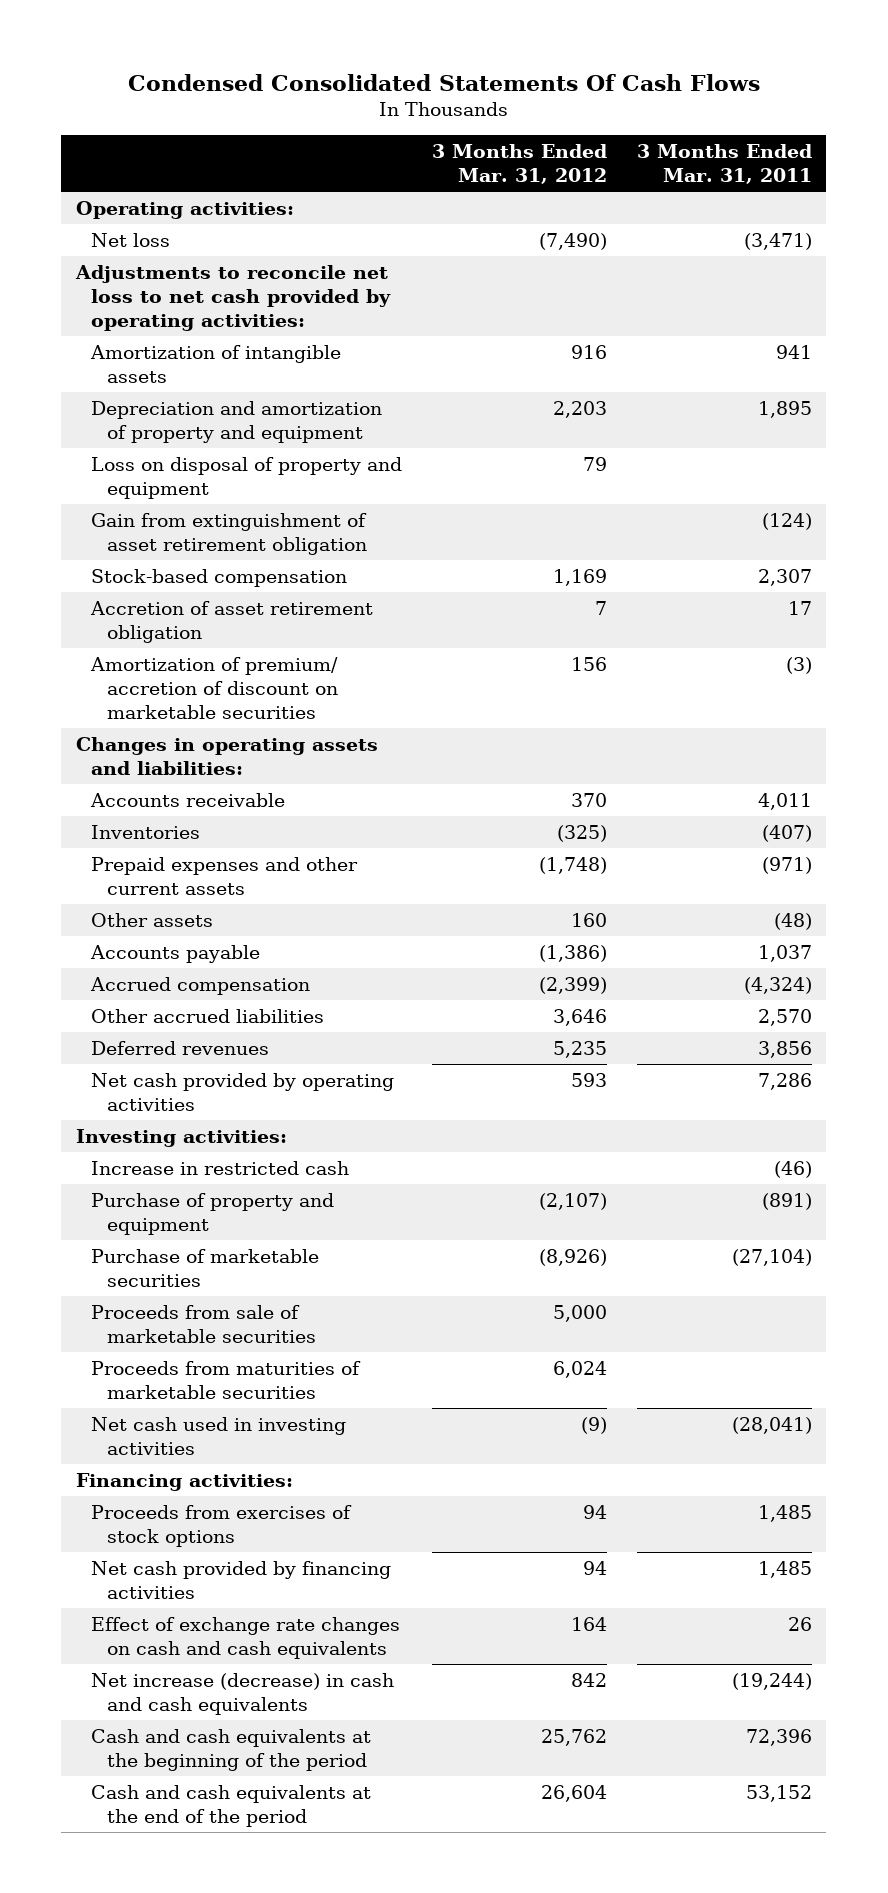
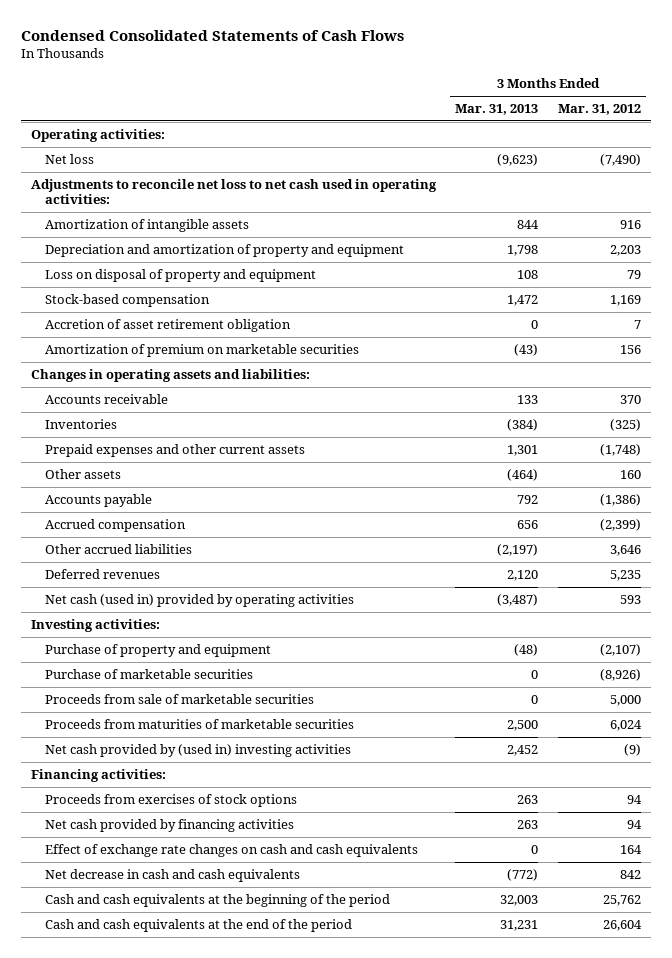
- Condensed Consolidated Statements Of Cash Flows
+ Condensed Consolidated Statements of Cash Flows
- | 3 Months Ended Mar. 31, 2012 | 3 Months Ended Mar. 31, 2011
+ | 3 Months Ended Mar. 31, 2013 | 3 Months Ended Mar. 31, 2012
- Adjustments to reconcile net loss to net cash provided by operating activities:
+ Adjustments to reconcile net loss to net cash used in operating activities:
- Gain from extinguishment of asset retirement obligation | | (124)
- Amortization of premium/ accretion of discount on marketable securities | 156 | (3)
+ Amortization of premium on marketable securities | (43) | 156
- Net cash provided by operating activities | 593 | 7,286
+ Net cash (used in) provided by operating activities | (3,487) | 593
- Increase in restricted cash | | (46)
- Net cash used in investing activities | (9) | (28,041)
+ Net cash provided by (used in) investing activities | 2,452 | (9)
- Net increase (decrease) in cash and cash equivalents | 842 | (19,244)
+ Net decrease in cash and cash equivalents | (772) | 842

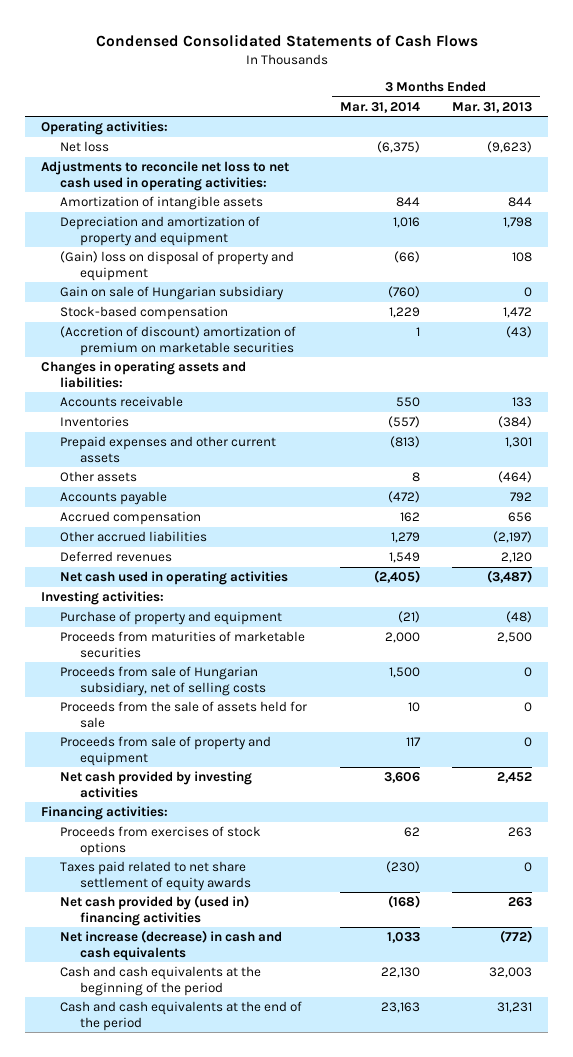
- | 3 Months Ended Mar. 31, 2013 | 3 Months Ended Mar. 31, 2012
+ | 3 Months Ended Mar. 31, 2014 | 3 Months Ended Mar. 31, 2013
- Loss on disposal of property and equipment | 108 | 79
+ (Gain) loss on disposal of property and equipment | (66) | 108
+ Gain on sale of Hungarian subsidiary | (760) | 0
- Accretion of asset retirement obligation | 0 | 7
- Amortization of premium on marketable securities | (43) | 156
+ (Accretion of discount) amortization of premium on marketable securities | 1 | (43)
- Net cash (used in) provided by operating activities | (3,487) | 593
+ Net cash used in operating activities | (2,405) | (3,487)
- Purchase of marketable securities | 0 | (8,926)
- Proceeds from sale of marketable securities | 0 | 5,000
- Net cash provided by (used in) investing activities | 2,452 | (9)
+ Proceeds from sale of Hungarian subsidiary, net of selling costs | 1,500 | 0
+ Proceeds from the sale of assets held for sale | 10 | 0
+ Proceeds from sale of property and equipment | 117 | 0
+ Net cash provided by investing activities | 3,606 | 2,452
- Net cash provided by financing activities | 263 | 94
- Effect of exchange rate changes on cash and cash equivalents | 0 | 164
- Net decrease in cash and cash equivalents | (772) | 842
+ Taxes paid related to net share settlement of equity awards | (230) | 0
+ Net cash provided by (used in) financing activities | (168) | 263
+ Net increase (decrease) in cash and cash equivalents | 1,033 | (772)

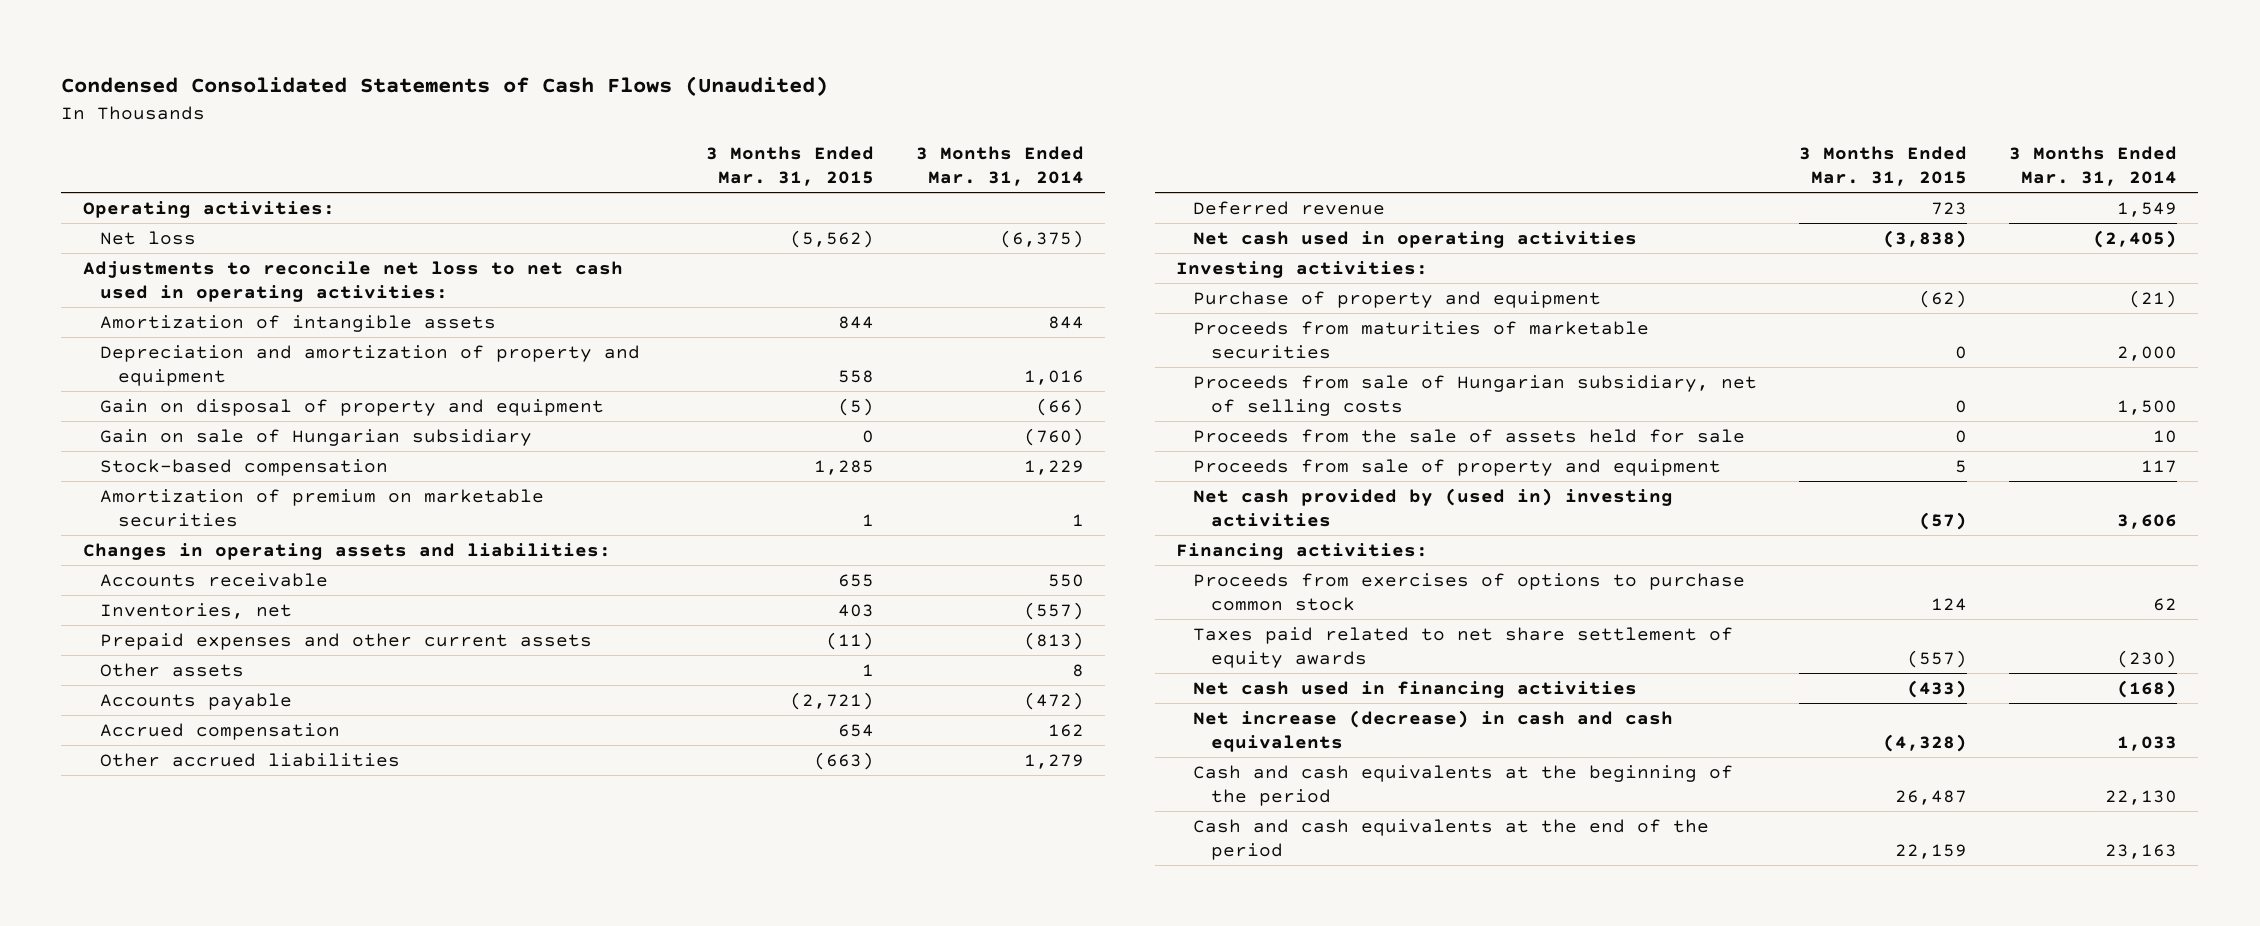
- Condensed Consolidated Statements of Cash Flows
+ Condensed Consolidated Statements of Cash Flows (Unaudited)
- | 3 Months Ended Mar. 31, 2014 | 3 Months Ended Mar. 31, 2013
+ | 3 Months Ended Mar. 31, 2015 | 3 Months Ended Mar. 31, 2014
- (Gain) loss on disposal of property and equipment | (66) | 108
+ Gain on disposal of property and equipment | (5) | (66)
- (Accretion of discount) amortization of premium on marketable securities | 1 | (43)
+ Amortization of premium on marketable securities | 1 | 1
- Inventories | (557) | (384)
+ Inventories, net | 403 | (557)
- Deferred revenues | 1,549 | 2,120
+ Deferred revenue | 723 | 1,549
- Net cash provided by investing activities | 3,606 | 2,452
+ Net cash provided by (used in) investing activities | (57) | 3,606
- Proceeds from exercises of stock options | 62 | 263
+ Proceeds from exercises of options to purchase common stock | 124 | 62
- Net cash provided by (used in) financing activities | (168) | 263
+ Net cash used in financing activities | (433) | (168)

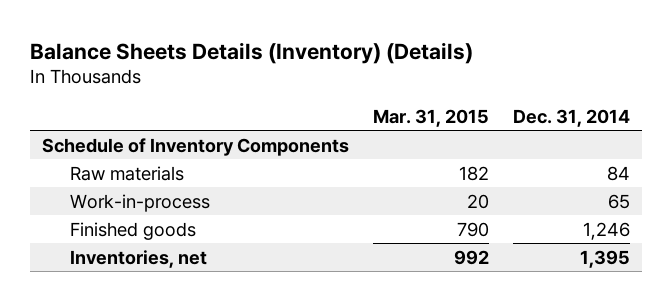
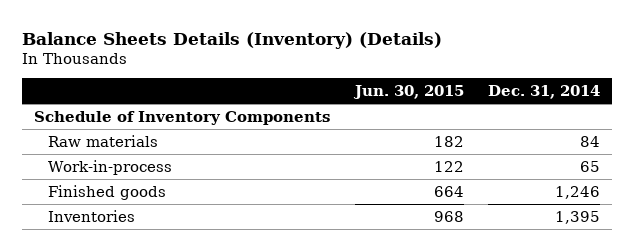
- | Mar. 31, 2015 | Dec. 31, 2014
+ | Jun. 30, 2015 | Dec. 31, 2014
- Inventories, net | 992 | 1,395
+ Inventories | 968 | 1,395

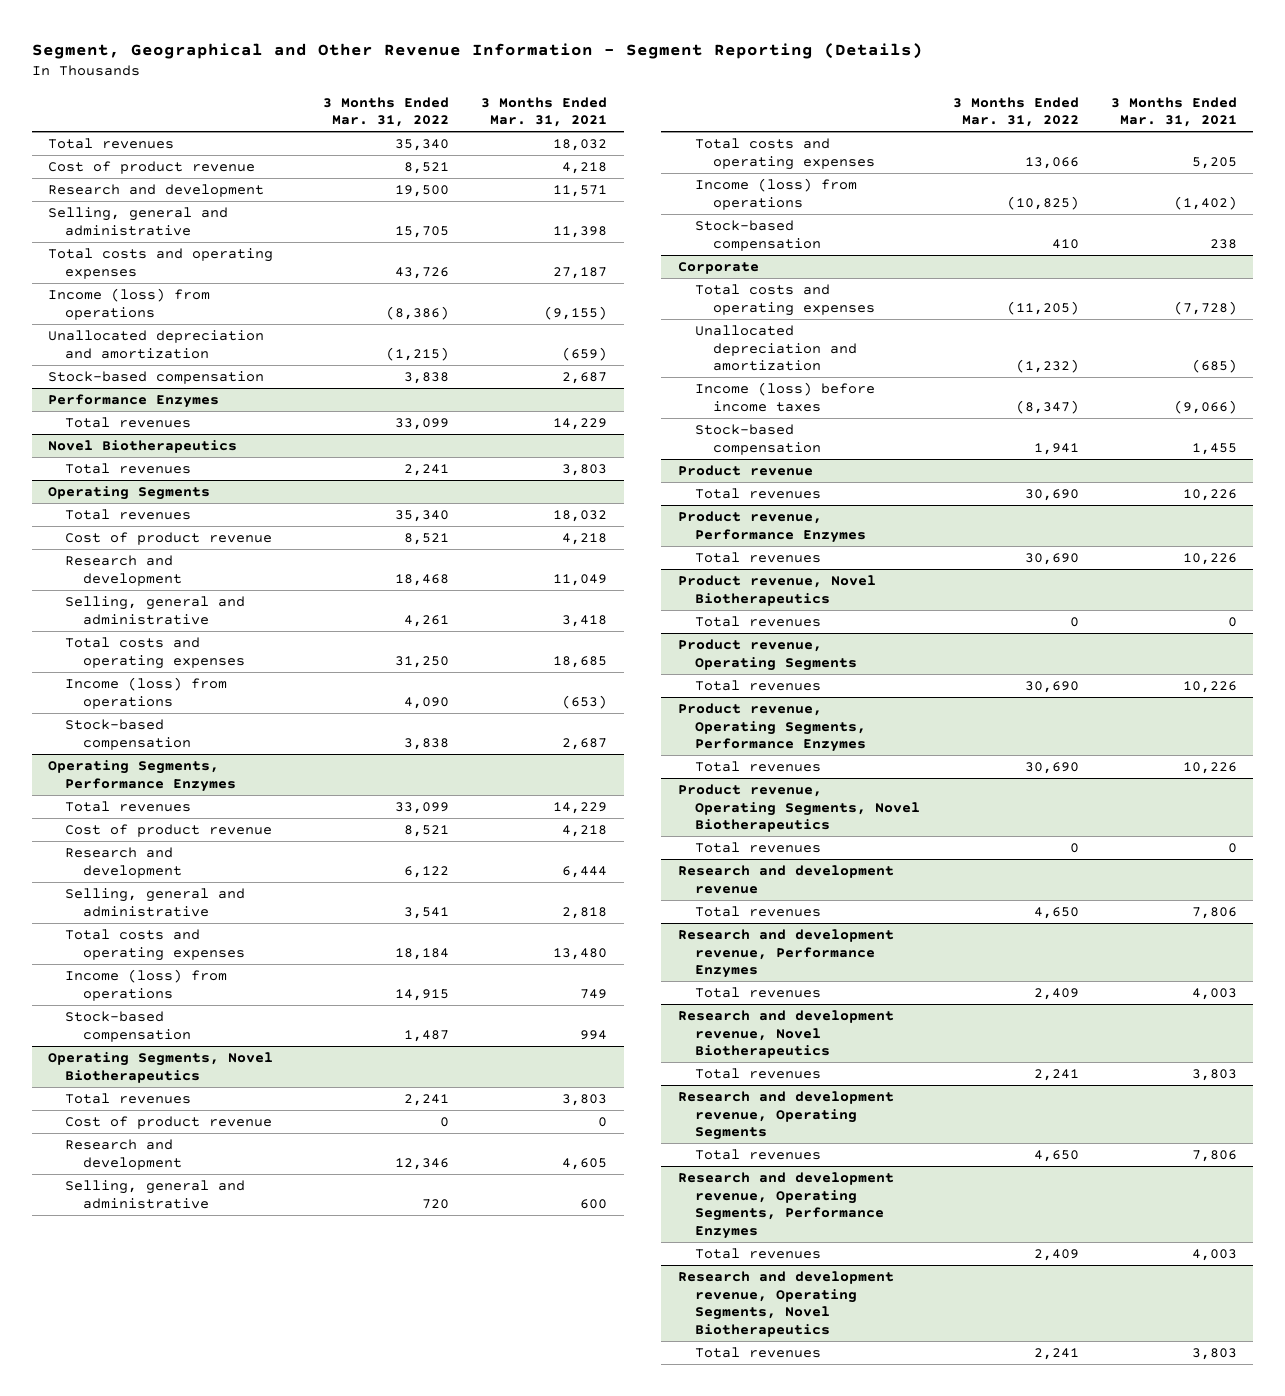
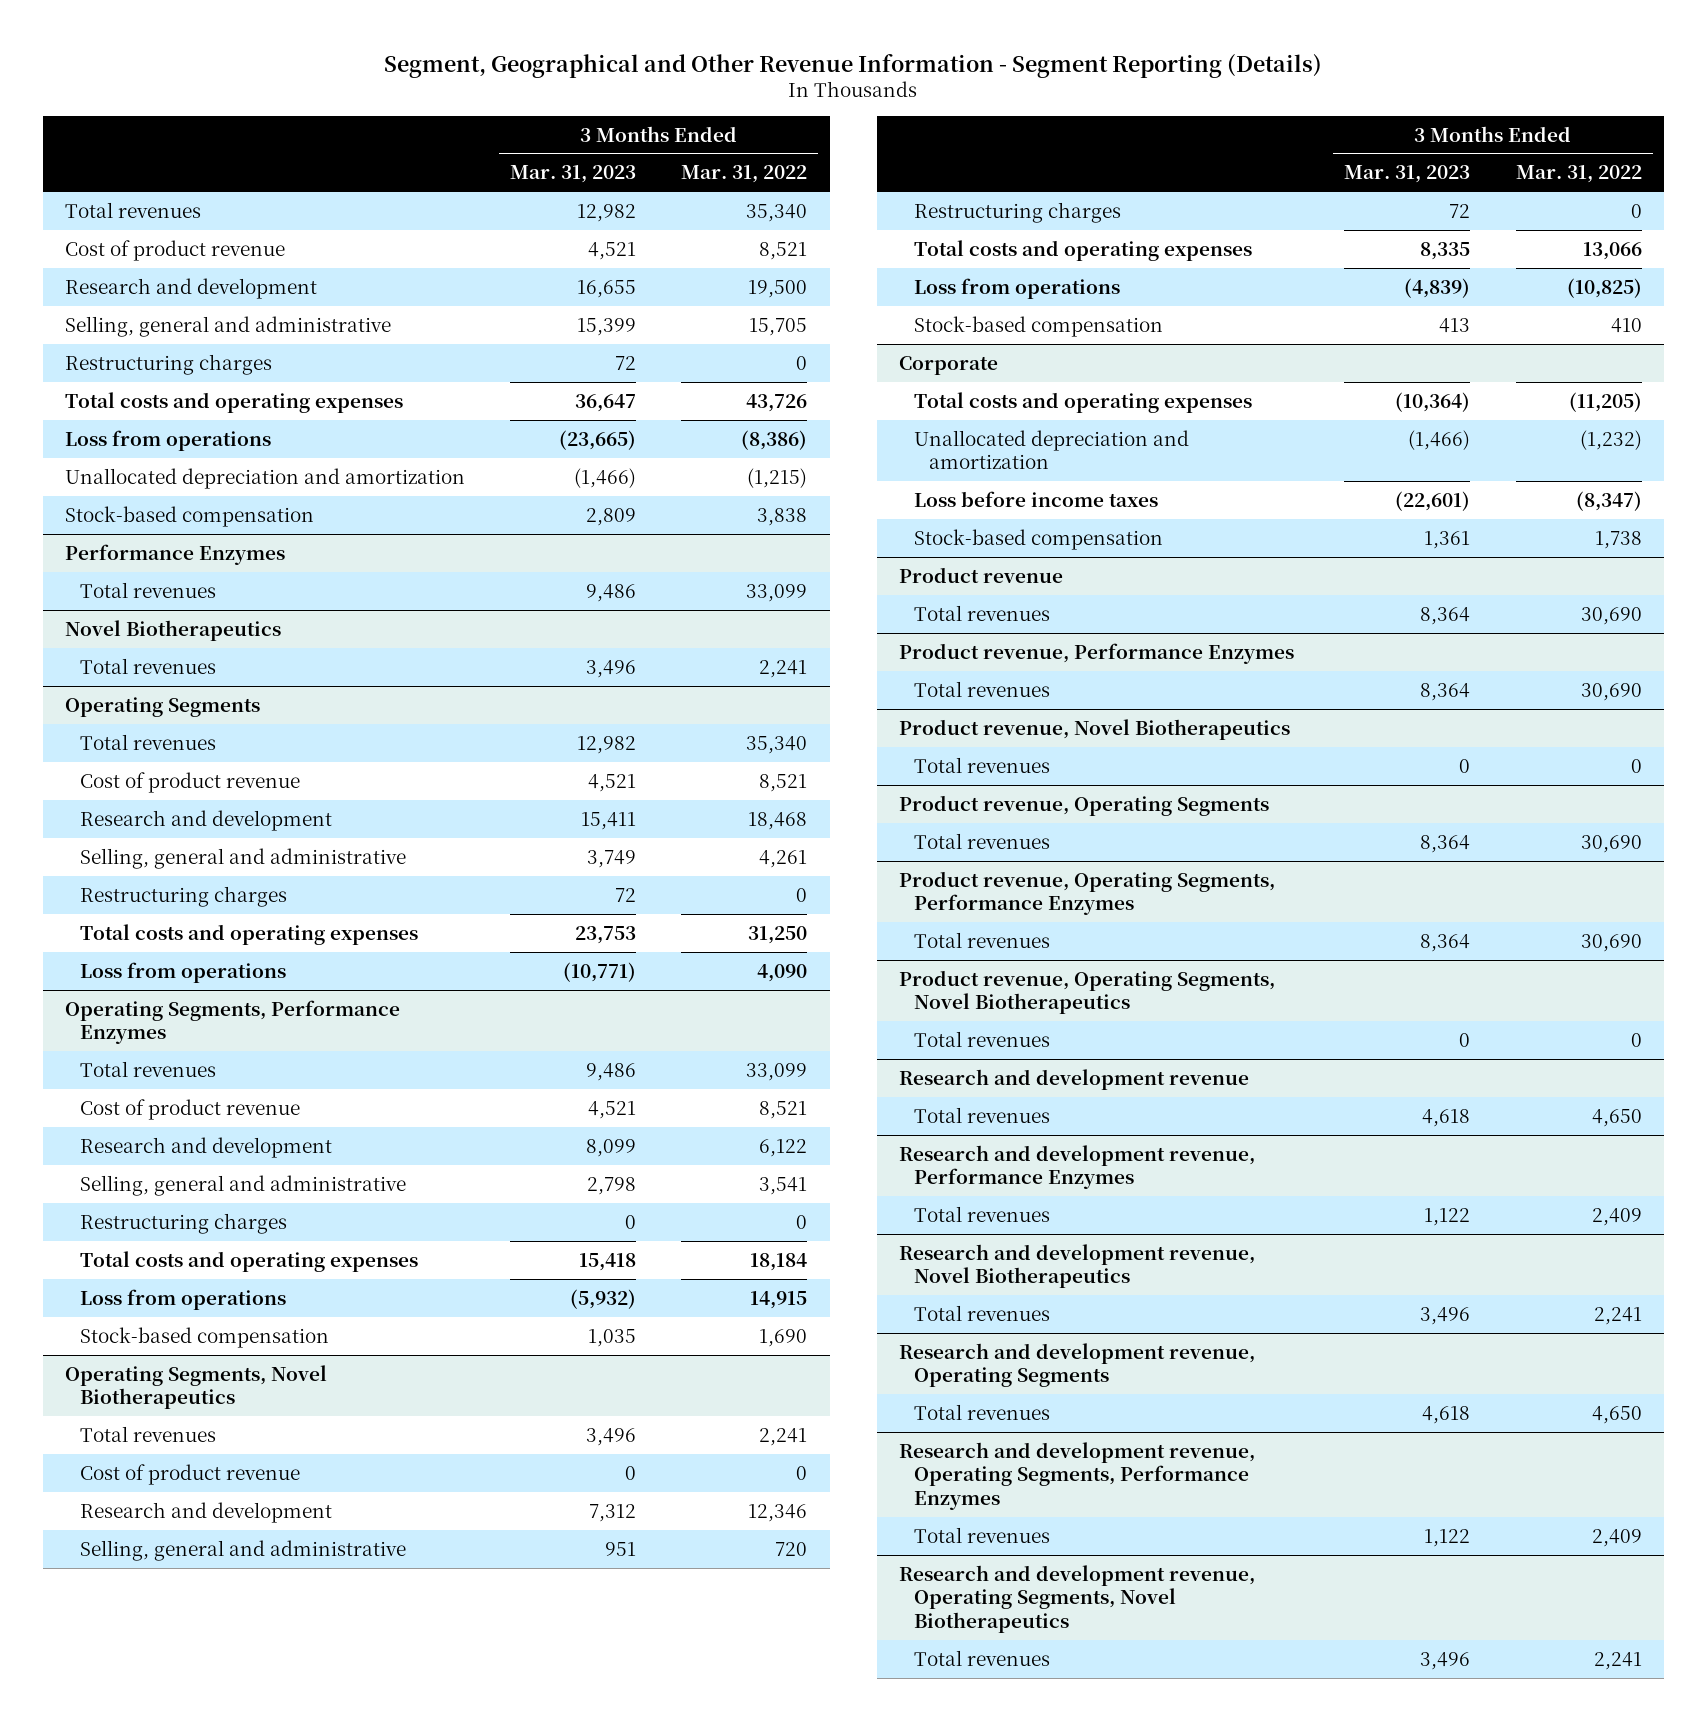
- | 3 Months Ended Mar. 31, 2022 | 3 Months Ended Mar. 31, 2021
+ | 3 Months Ended Mar. 31, 2023 | 3 Months Ended Mar. 31, 2022
+ Restructuring charges | 72 | 0
- Income (loss) from operations | (8,386) | (9,155)
+ Loss from operations | (23,665) | (8,386)
@ Operating Segments
+ Restructuring charges | 72 | 0
- Income (loss) from operations | 4,090 | (653)
- Stock-based compensation | 3,838 | 2,687
+ Loss from operations | (10,771) | 4,090
@ Operating Segments, Performance Enzymes
+ Restructuring charges | 0 | 0
- Income (loss) from operations | 14,915 | 749
- Stock-based compensation | 1,487 | 994
+ Loss from operations | (5,932) | 14,915
+ Stock-based compensation | 1,035 | 1,690
@ Operating Segments, Novel Biotherapeutics
+ Restructuring charges | 72 | 0
- Income (loss) from operations | (10,825) | (1,402)
+ Loss from operations | (4,839) | (10,825)
@ Corporate
- Income (loss) before income taxes | (8,347) | (9,066)
- Stock-based compensation | 1,941 | 1,455
+ Loss before income taxes | (22,601) | (8,347)
+ Stock-based compensation | 1,361 | 1,738

